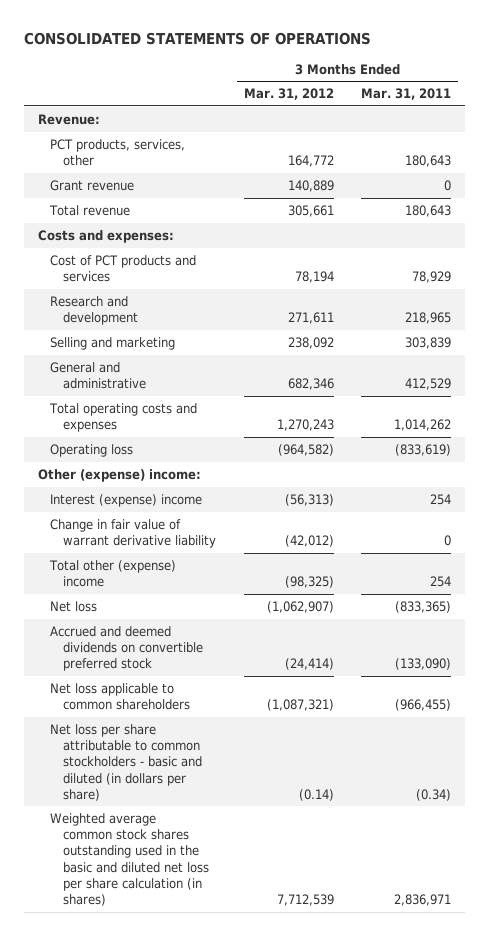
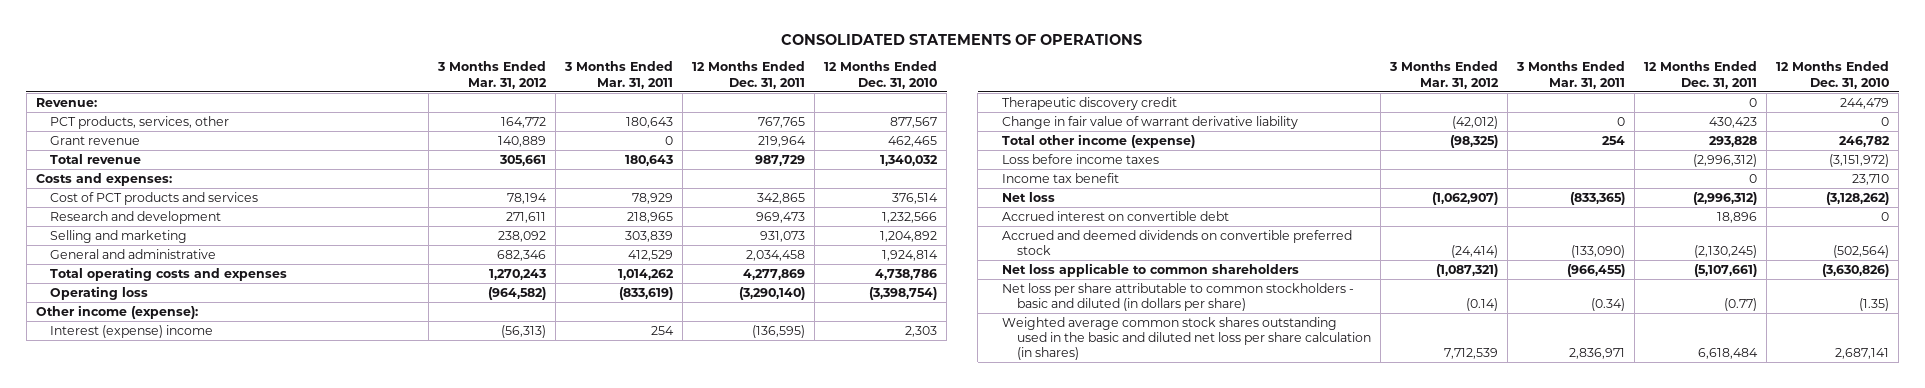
- | 3 Months Ended Mar. 31, 2012 | 3 Months Ended Mar. 31, 2011
+ | 3 Months Ended Mar. 31, 2012 | 3 Months Ended Mar. 31, 2011 | 12 Months Ended Dec. 31, 2011 | 12 Months Ended Dec. 31, 2010
- Other (expense) income:
+ Other income (expense):
+ Therapeutic discovery credit | | | 0 | 244,479
- Total other (expense) income | (98,325) | 254
+ Total other income (expense) | (98,325) | 254 | 293,828 | 246,782
+ Loss before income taxes | | | (2,996,312) | (3,151,972)
+ Income tax benefit | | | 0 | 23,710
+ Accrued interest on convertible debt | | | 18,896 | 0

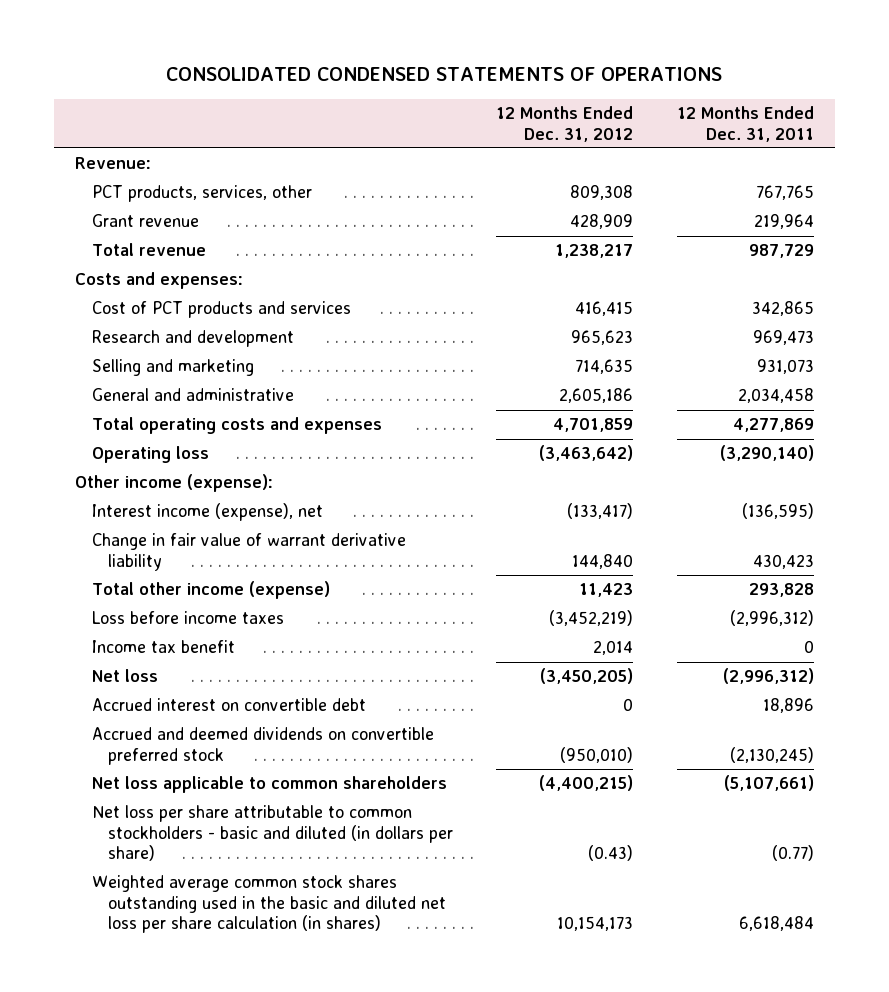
- CONSOLIDATED STATEMENTS OF OPERATIONS
+ CONSOLIDATED CONDENSED STATEMENTS OF OPERATIONS
- | 3 Months Ended Mar. 31, 2012 | 3 Months Ended Mar. 31, 2011 | 12 Months Ended Dec. 31, 2011 | 12 Months Ended Dec. 31, 2010
+ | 12 Months Ended Dec. 31, 2012 | 12 Months Ended Dec. 31, 2011
- Interest (expense) income | (56,313) | 254 | (136,595) | 2,303
- Therapeutic discovery credit | | | 0 | 244,479
+ Interest income (expense), net | (133,417) | (136,595)

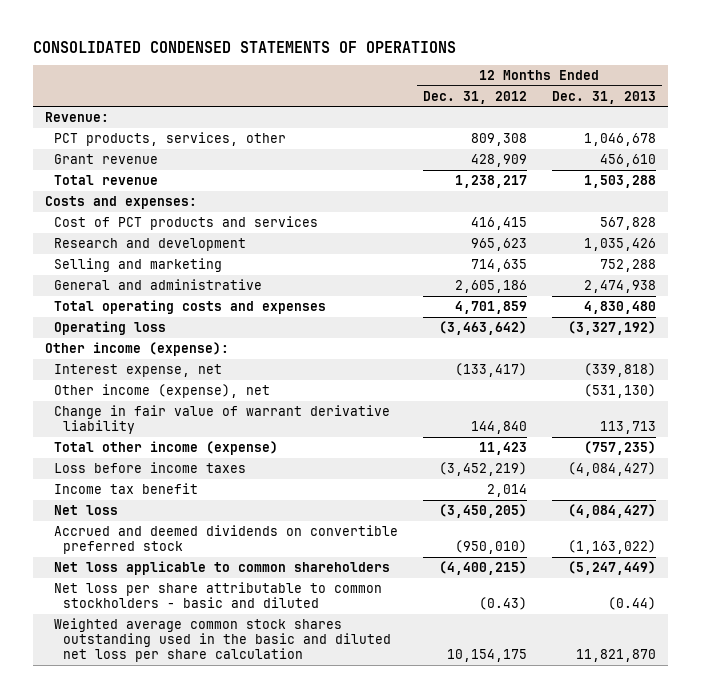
- | 12 Months Ended Dec. 31, 2012 | 12 Months Ended Dec. 31, 2011
+ | 12 Months Ended Dec. 31, 2012 | 12 Months Ended Dec. 31, 2013
- Interest income (expense), net | (133,417) | (136,595)
+ Interest expense, net | (133,417) | (339,818)
+ Other income (expense), net | | (531,130)
- Accrued interest on convertible debt | 0 | 18,896
- Net loss per share attributable to common stockholders - basic and diluted (in dollars per share) | (0.43) | (0.77)
- Weighted average common stock shares outstanding used in the basic and diluted net loss per share calculation (in shares) | 10,154,173 | 6,618,484
+ Net loss per share attributable to common stockholders - basic and diluted | (0.43) | (0.44)
+ Weighted average common stock shares outstanding used in the basic and diluted net loss per share calculation | 10,154,175 | 11,821,870

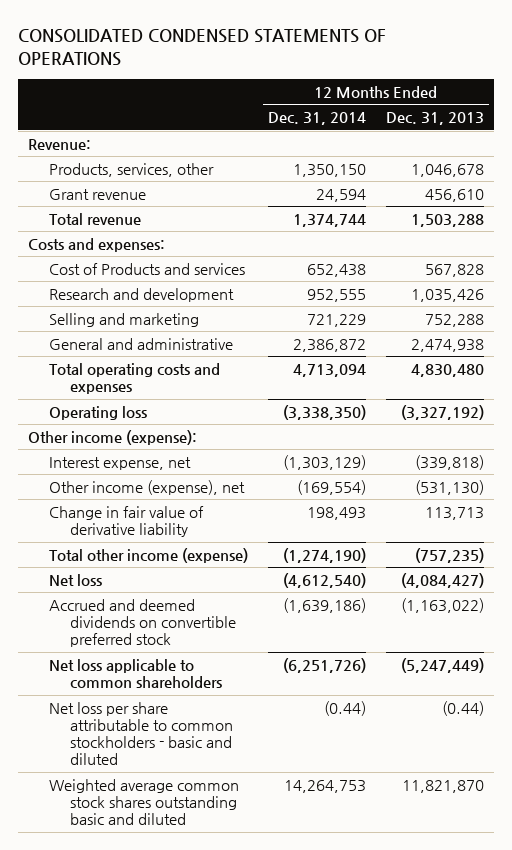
- | 12 Months Ended Dec. 31, 2012 | 12 Months Ended Dec. 31, 2013
+ | 12 Months Ended Dec. 31, 2014 | 12 Months Ended Dec. 31, 2013
- PCT products, services, other | 809,308 | 1,046,678
+ Products, services, other | 1,350,150 | 1,046,678
- Cost of PCT products and services | 416,415 | 567,828
+ Cost of Products and services | 652,438 | 567,828
- Change in fair value of warrant derivative liability | 144,840 | 113,713
+ Change in fair value of derivative liability | 198,493 | 113,713
- Loss before income taxes | (3,452,219) | (4,084,427)
- Income tax benefit | 2,014 |
- Weighted average common stock shares outstanding used in the basic and diluted net loss per share calculation | 10,154,175 | 11,821,870
+ Weighted average common stock shares outstanding basic and diluted | 14,264,753 | 11,821,870

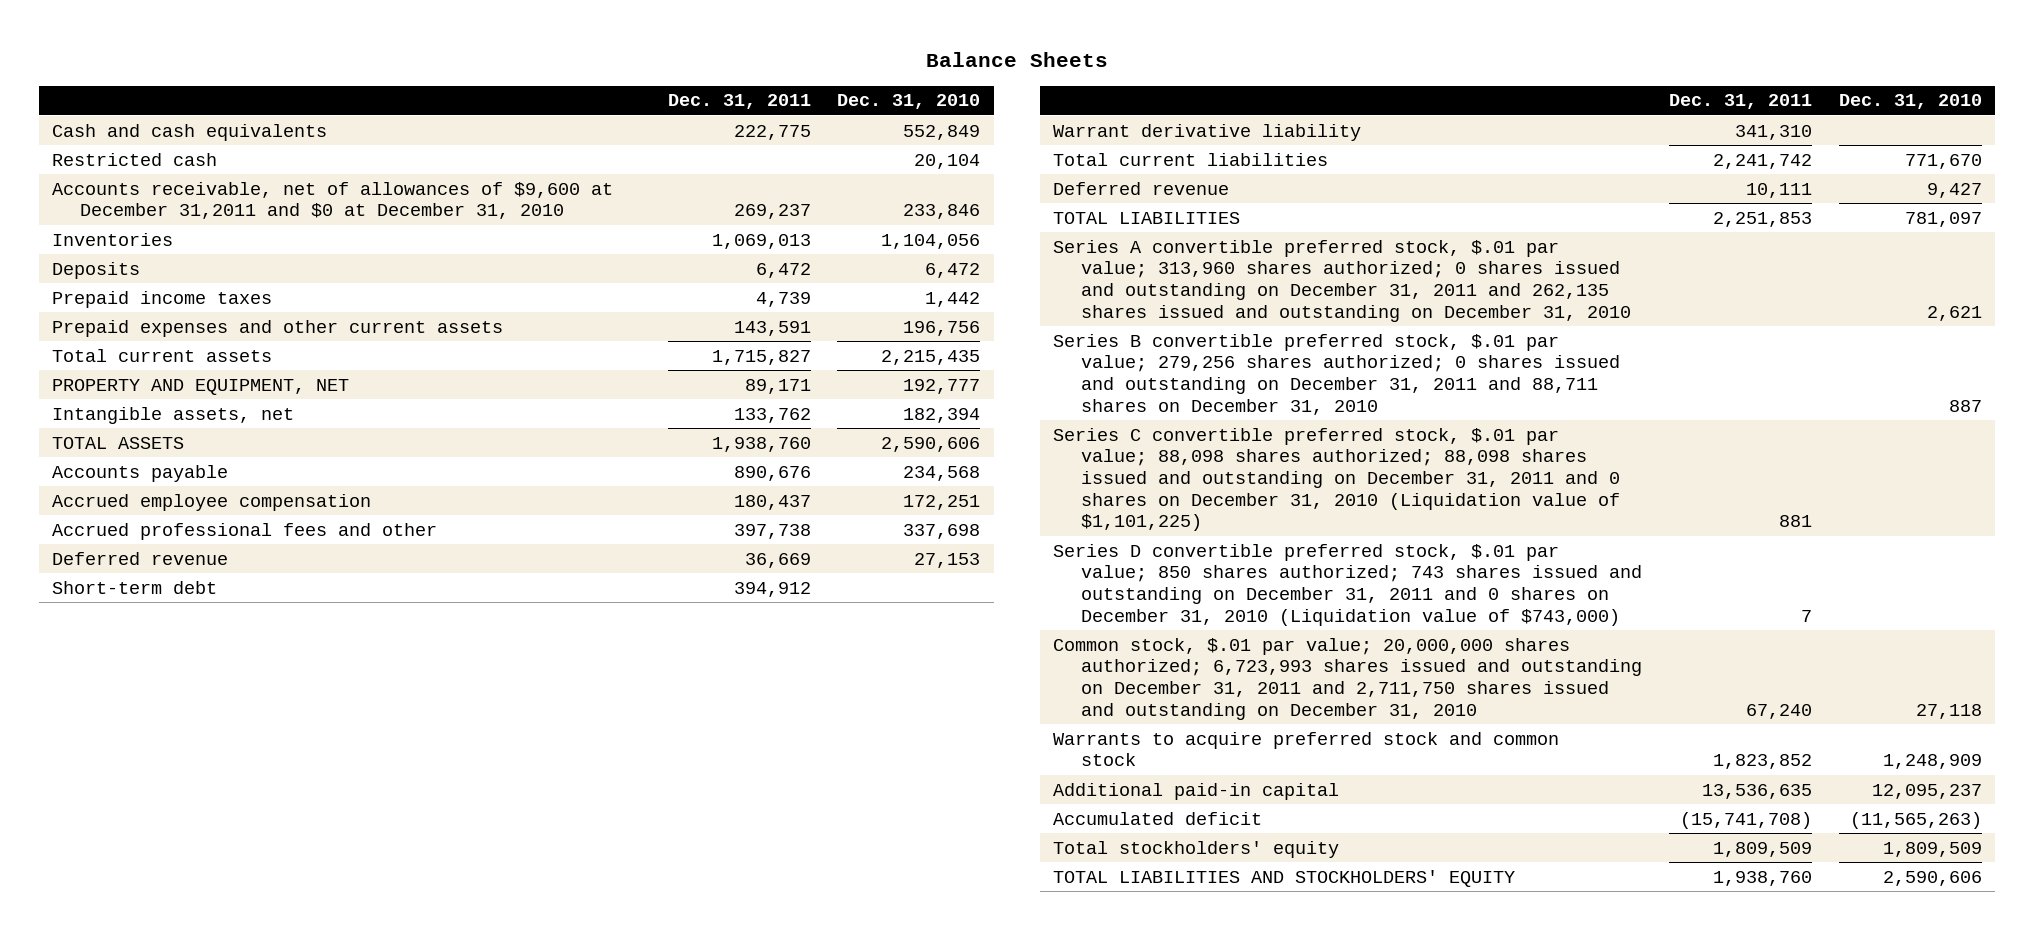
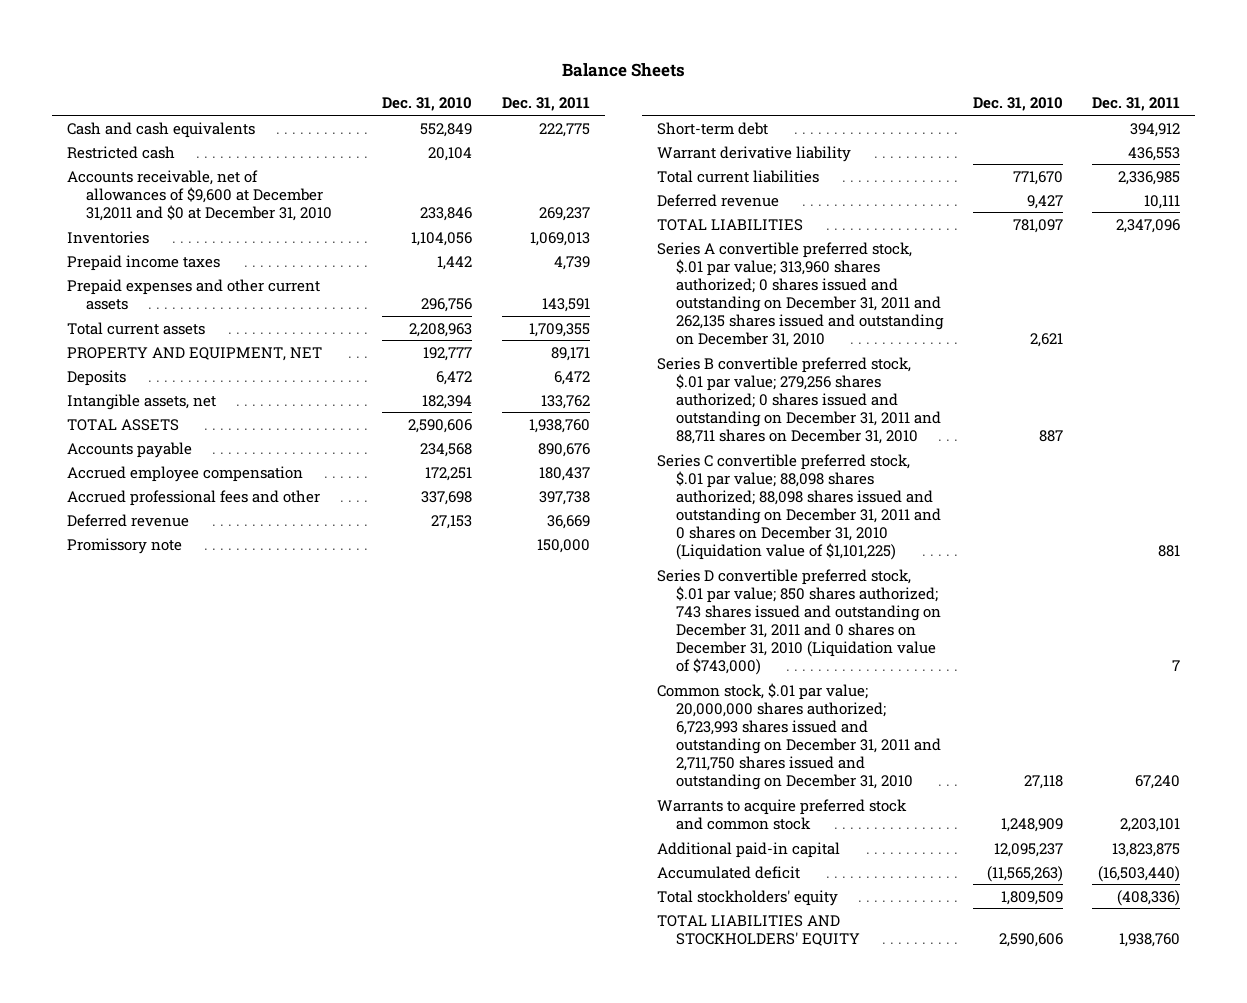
- | Dec. 31, 2011 | Dec. 31, 2010
+ | Dec. 31, 2010 | Dec. 31, 2011
- Prepaid expenses and other current assets | 143,591 | 196,756
- Total current assets | 1,715,827 | 2,215,435
+ Prepaid expenses and other current assets | 296,756 | 143,591
+ Total current assets | 2,208,963 | 1,709,355
moved down: Deposits | 6,472 | 6,472
+ Promissory note | | 150,000
- Warrant derivative liability | 341,310 |
- Total current liabilities | 2,241,742 | 771,670
+ Warrant derivative liability | | 436,553
+ Total current liabilities | 771,670 | 2,336,985
- TOTAL LIABILITIES | 2,251,853 | 781,097
+ TOTAL LIABILITIES | 781,097 | 2,347,096
- Warrants to acquire preferred stock and common stock | 1,823,852 | 1,248,909
- Additional paid-in capital | 13,536,635 | 12,095,237
- Accumulated deficit | (15,741,708) | (11,565,263)
- Total stockholders' equity | 1,809,509 | 1,809,509
+ Warrants to acquire preferred stock and common stock | 1,248,909 | 2,203,101
+ Additional paid-in capital | 12,095,237 | 13,823,875
+ Accumulated deficit | (11,565,263) | (16,503,440)
+ Total stockholders' equity | 1,809,509 | (408,336)

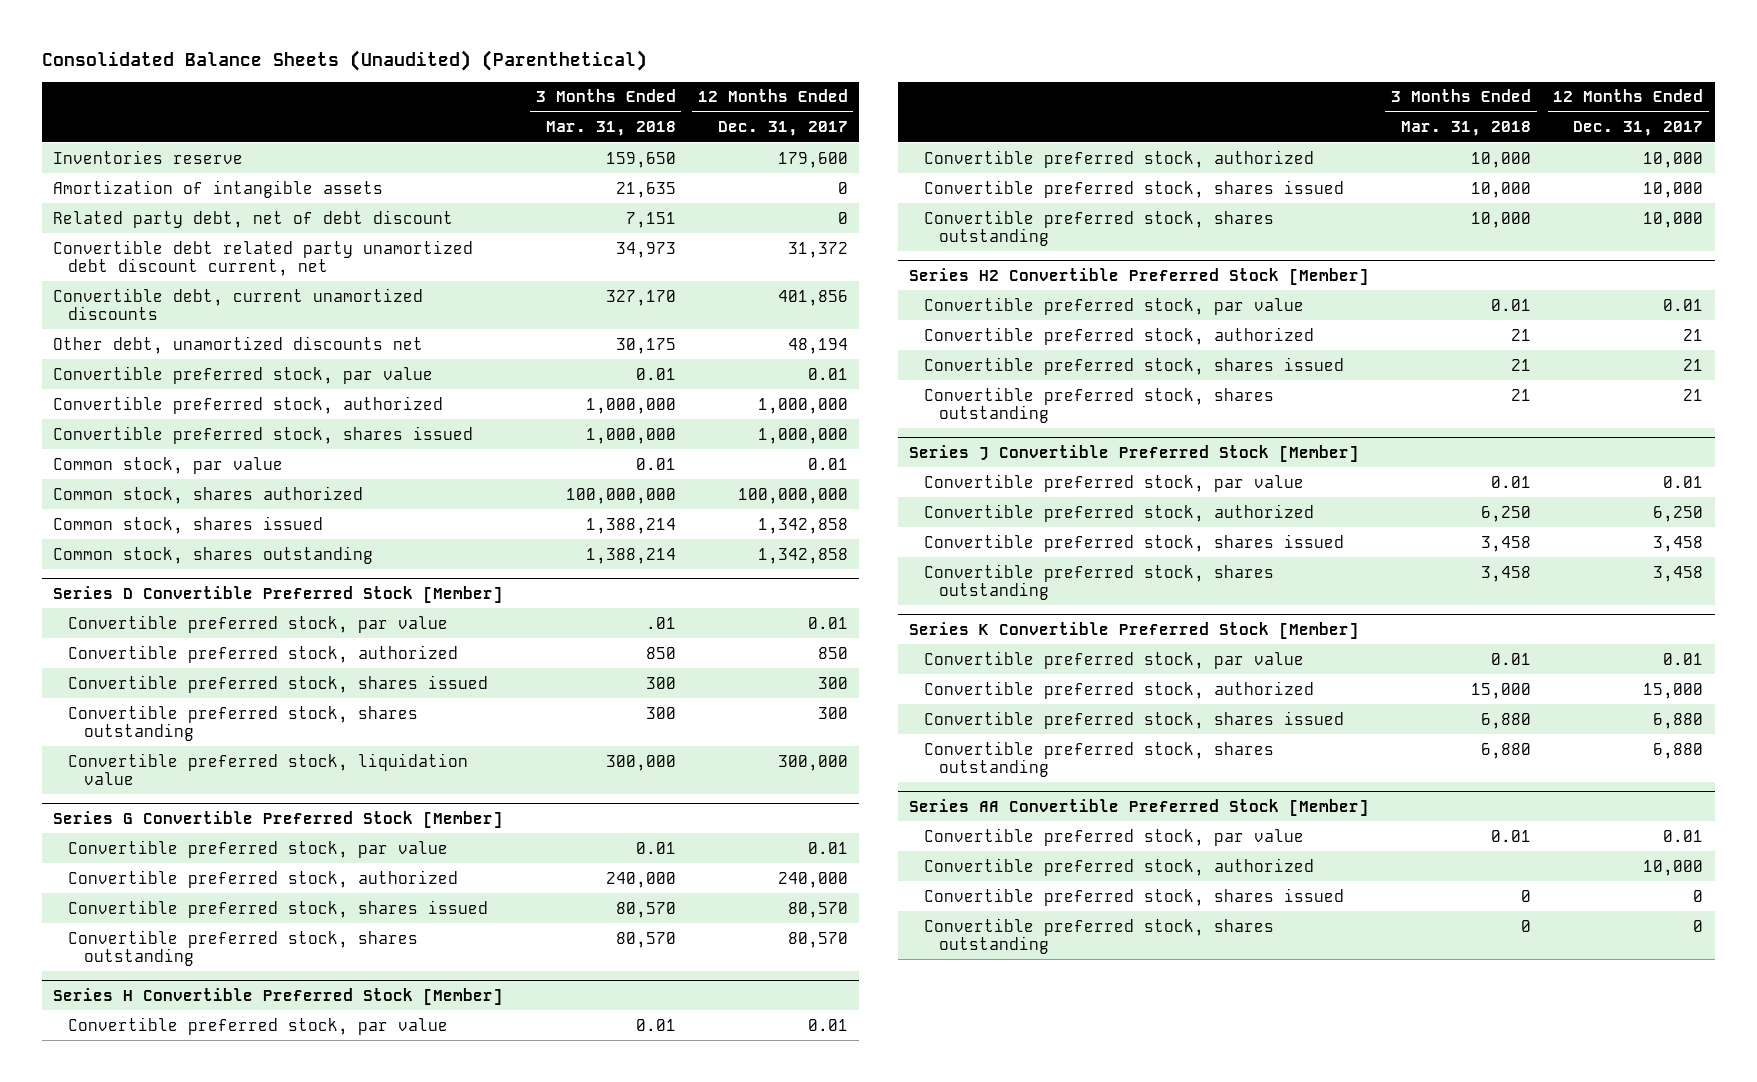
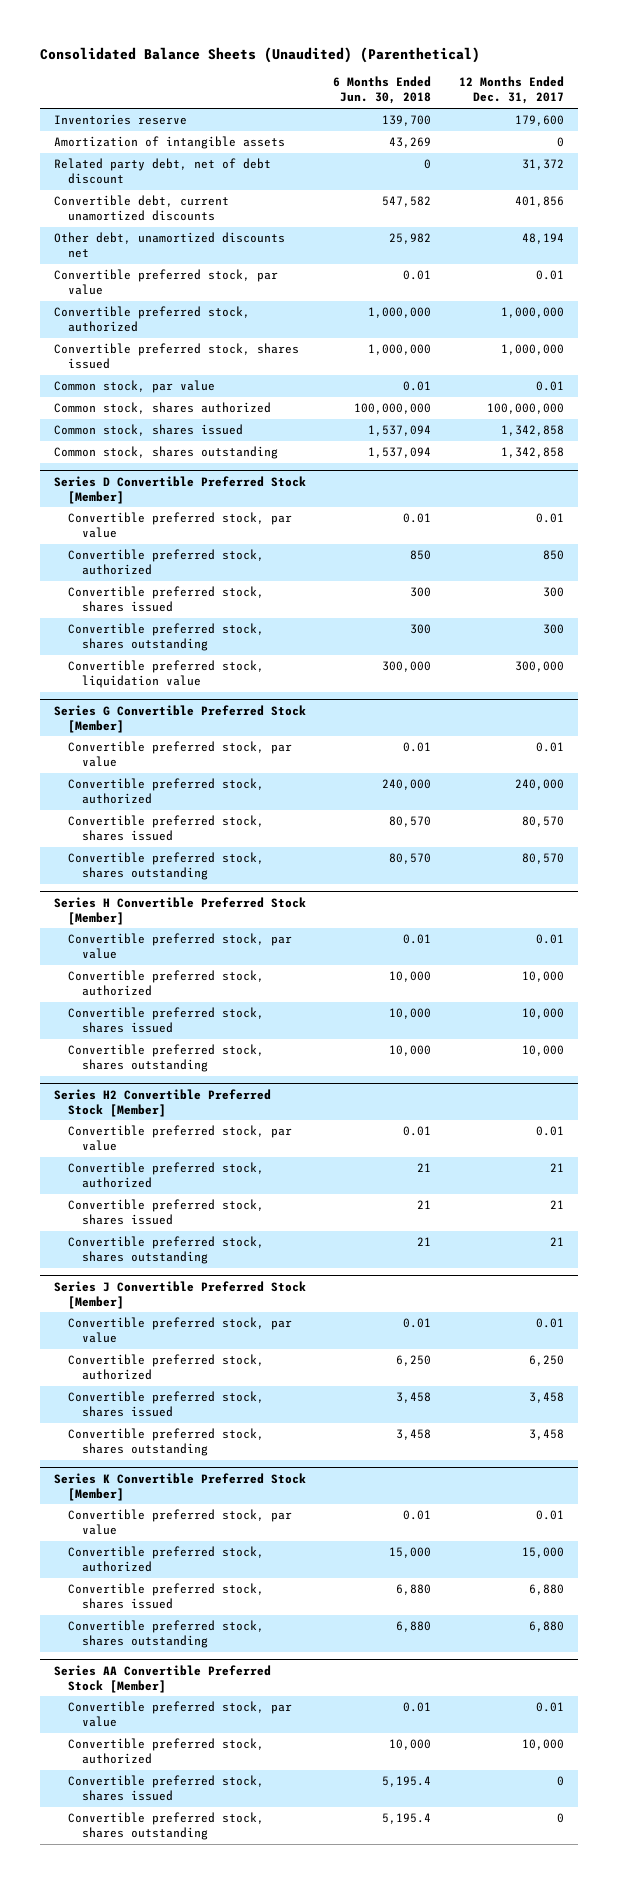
- | 3 Months Ended Mar. 31, 2018 | 12 Months Ended Dec. 31, 2017
+ | 6 Months Ended Jun. 30, 2018 | 12 Months Ended Dec. 31, 2017
- Related party debt, net of debt discount | 7,151 | 0
- Convertible debt related party unamortized debt discount current, net | 34,973 | 31,372
+ Related party debt, net of debt discount | 0 | 31,372

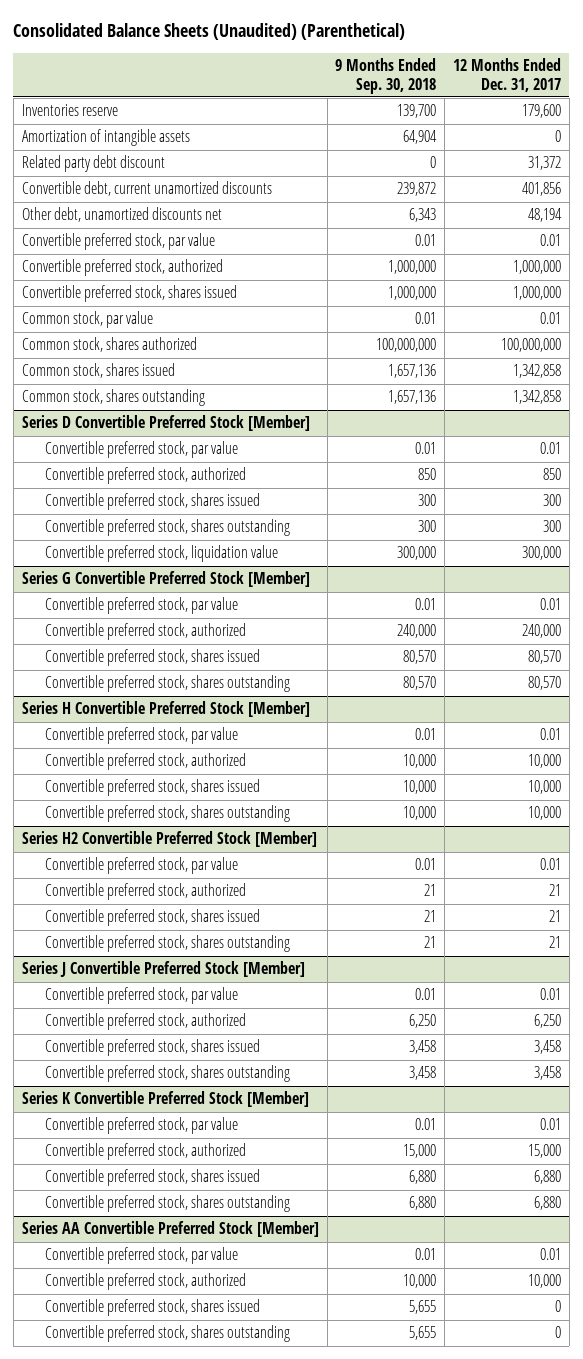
- | 6 Months Ended Jun. 30, 2018 | 12 Months Ended Dec. 31, 2017
+ | 9 Months Ended Sep. 30, 2018 | 12 Months Ended Dec. 31, 2017
- Related party debt, net of debt discount | 0 | 31,372
+ Related party debt discount | 0 | 31,372

